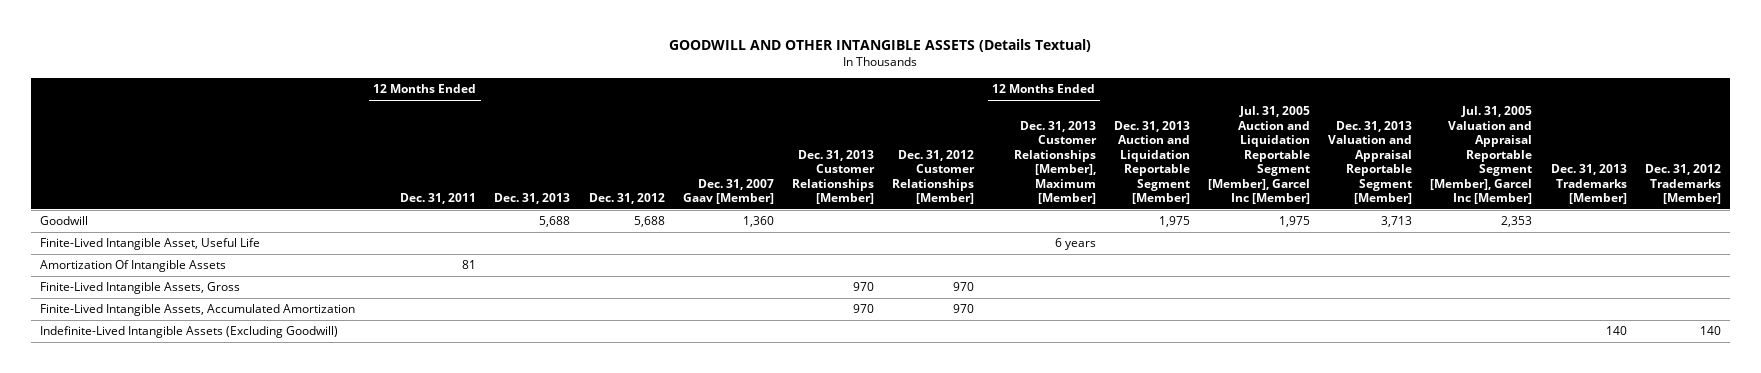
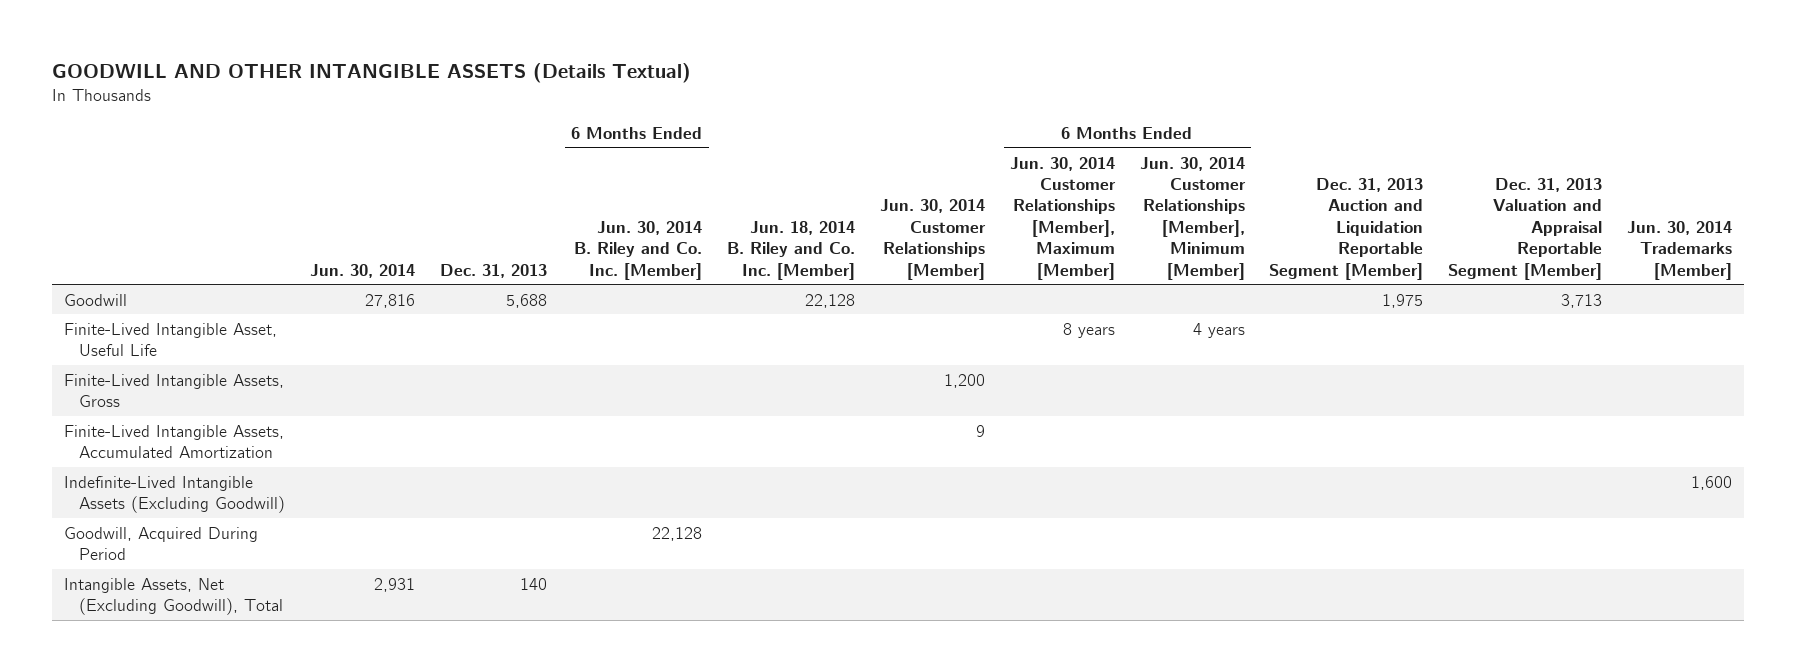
- | 12 Months Ended Dec. 31, 2011 | Dec. 31, 2013 | Dec. 31, 2012 | Dec. 31, 2007 Gaav [Member] | Dec. 31, 2013 Customer Relationships [Member] | Dec. 31, 2012 Customer Relationships [Member] | 12 Months Ended Dec. 31, 2013 Customer Relationships [Member], Maximum [Member] | Dec. 31, 2013 Auction and Liquidation Reportable Segment [Member] | Jul. 31, 2005 Auction and Liquidation Reportable Segment [Member], Garcel Inc [Member] | Dec. 31, 2013 Valuation and Appraisal Reportable Segment [Member] | Jul. 31, 2005 Valuation and Appraisal Reportable Segment [Member], Garcel Inc [Member] | Dec. 31, 2013 Trademarks [Member] | Dec. 31, 2012 Trademarks [Member]
+ | Jun. 30, 2014 | Dec. 31, 2013 | 6 Months Ended Jun. 30, 2014 B. Riley and Co. Inc. [Member] | Jun. 18, 2014 B. Riley and Co. Inc. [Member] | Jun. 30, 2014 Customer Relationships [Member] | 6 Months Ended Jun. 30, 2014 Customer Relationships [Member], Maximum [Member] | 6 Months Ended Jun. 30, 2014 Customer Relationships [Member], Minimum [Member] | Dec. 31, 2013 Auction and Liquidation Reportable Segment [Member] | Dec. 31, 2013 Valuation and Appraisal Reportable Segment [Member] | Jun. 30, 2014 Trademarks [Member]
- Amortization Of Intangible Assets | 81 | | | | | | | | | | | |
+ Goodwill, Acquired During Period | | | 22,128 | | | | | | |
+ Intangible Assets, Net (Excluding Goodwill), Total | 2,931 | 140 | | | | | | | |

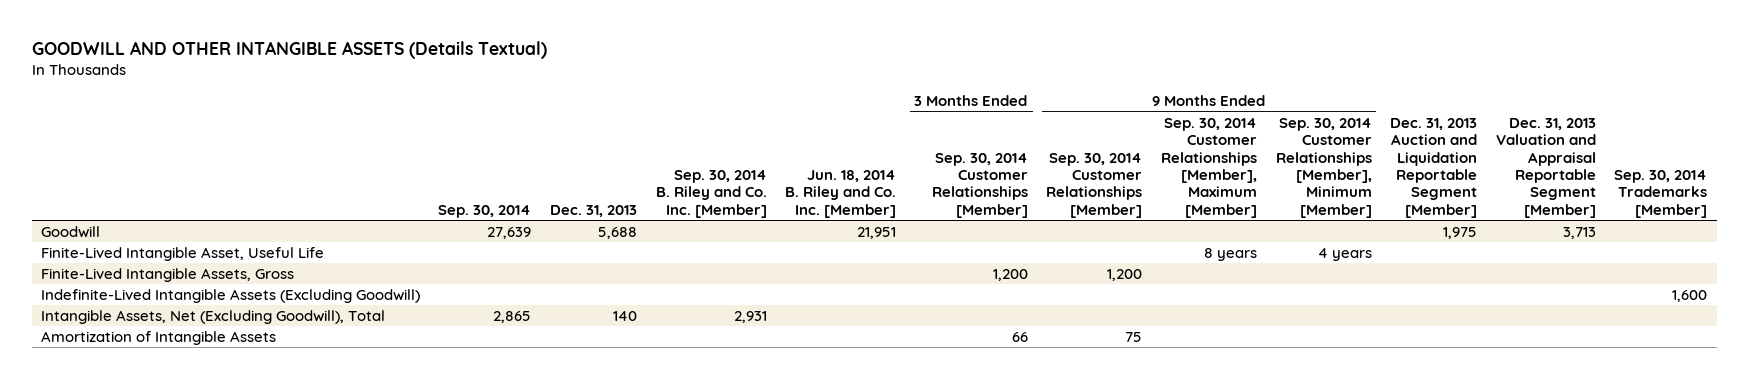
- | Jun. 30, 2014 | Dec. 31, 2013 | 6 Months Ended Jun. 30, 2014 B. Riley and Co. Inc. [Member] | Jun. 18, 2014 B. Riley and Co. Inc. [Member] | Jun. 30, 2014 Customer Relationships [Member] | 6 Months Ended Jun. 30, 2014 Customer Relationships [Member], Maximum [Member] | 6 Months Ended Jun. 30, 2014 Customer Relationships [Member], Minimum [Member] | Dec. 31, 2013 Auction and Liquidation Reportable Segment [Member] | Dec. 31, 2013 Valuation and Appraisal Reportable Segment [Member] | Jun. 30, 2014 Trademarks [Member]
+ | Sep. 30, 2014 | Dec. 31, 2013 | Sep. 30, 2014 B. Riley and Co. Inc. [Member] | Jun. 18, 2014 B. Riley and Co. Inc. [Member] | 3 Months Ended Sep. 30, 2014 Customer Relationships [Member] | 9 Months Ended Sep. 30, 2014 Customer Relationships [Member] | 9 Months Ended Sep. 30, 2014 Customer Relationships [Member], Maximum [Member] | 9 Months Ended Sep. 30, 2014 Customer Relationships [Member], Minimum [Member] | Dec. 31, 2013 Auction and Liquidation Reportable Segment [Member] | Dec. 31, 2013 Valuation and Appraisal Reportable Segment [Member] | Sep. 30, 2014 Trademarks [Member]
- Goodwill | 27,816 | 5,688 | | 22,128 | | | | 1,975 | 3,713 |
+ Goodwill | 27,639 | 5,688 | | 21,951 | | | | | 1,975 | 3,713 |
- Finite-Lived Intangible Assets, Accumulated Amortization | | | | | 9 | | | | |
- Goodwill, Acquired During Period | | | 22,128 | | | | | | |
+ Amortization of Intangible Assets | | | | | 66 | 75 | | | | |

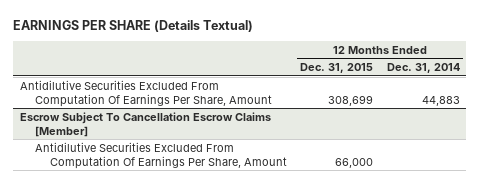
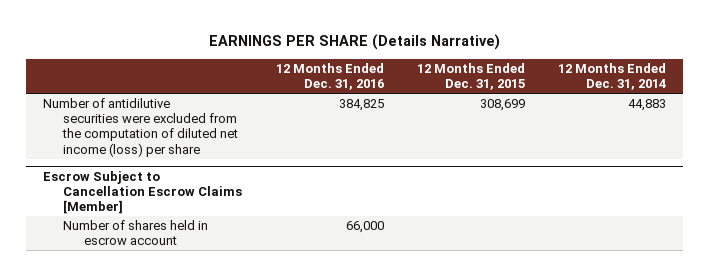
- EARNINGS PER SHARE (Details Textual)
+ EARNINGS PER SHARE (Details Narrative)
- | 12 Months Ended Dec. 31, 2015 | 12 Months Ended Dec. 31, 2014
+ | 12 Months Ended Dec. 31, 2016 | 12 Months Ended Dec. 31, 2015 | 12 Months Ended Dec. 31, 2014
- Antidilutive Securities Excluded From Computation Of Earnings Per Share, Amount | 308,699 | 44,883
- Escrow Subject To Cancellation Escrow Claims [Member]
- Antidilutive Securities Excluded From Computation Of Earnings Per Share, Amount | 66,000 |
+ Number of antidilutive securities were excluded from the computation of diluted net income (loss) per share | 384,825 | 308,699 | 44,883
+ Escrow Subject to Cancellation Escrow Claims [Member]
+ Number of shares held in escrow account | 66,000 | |

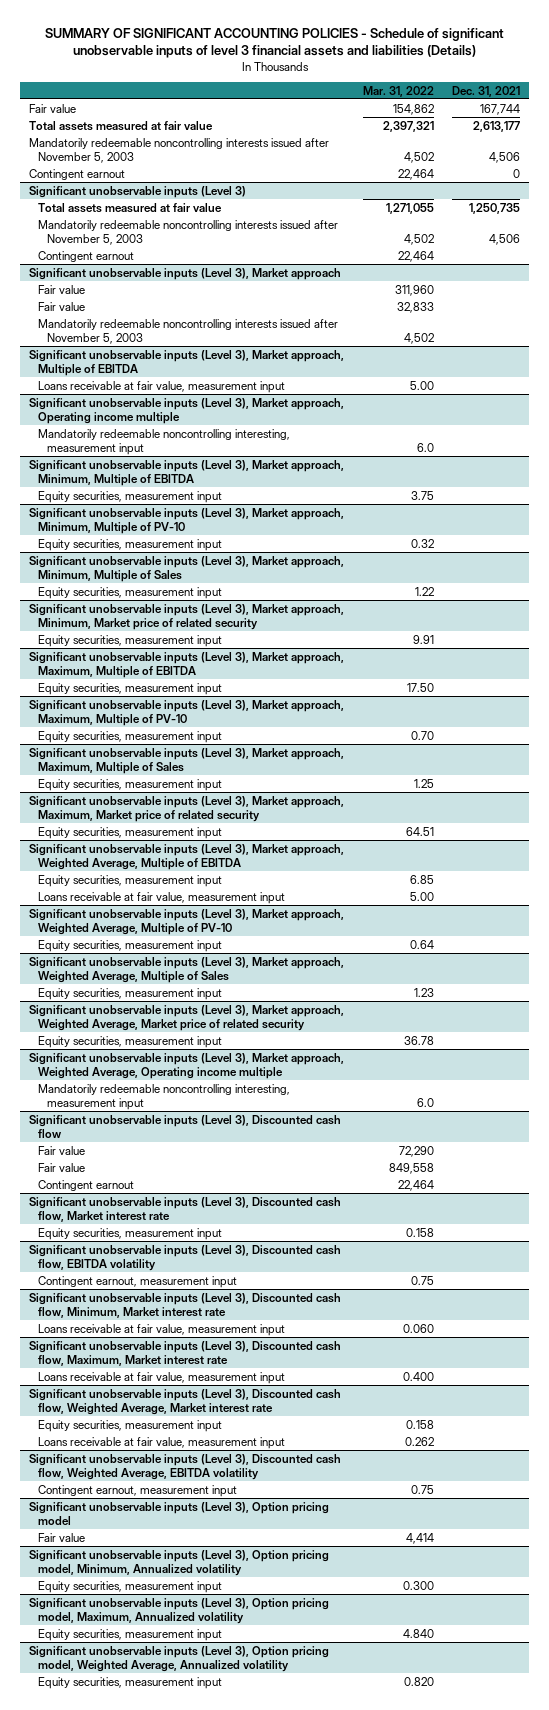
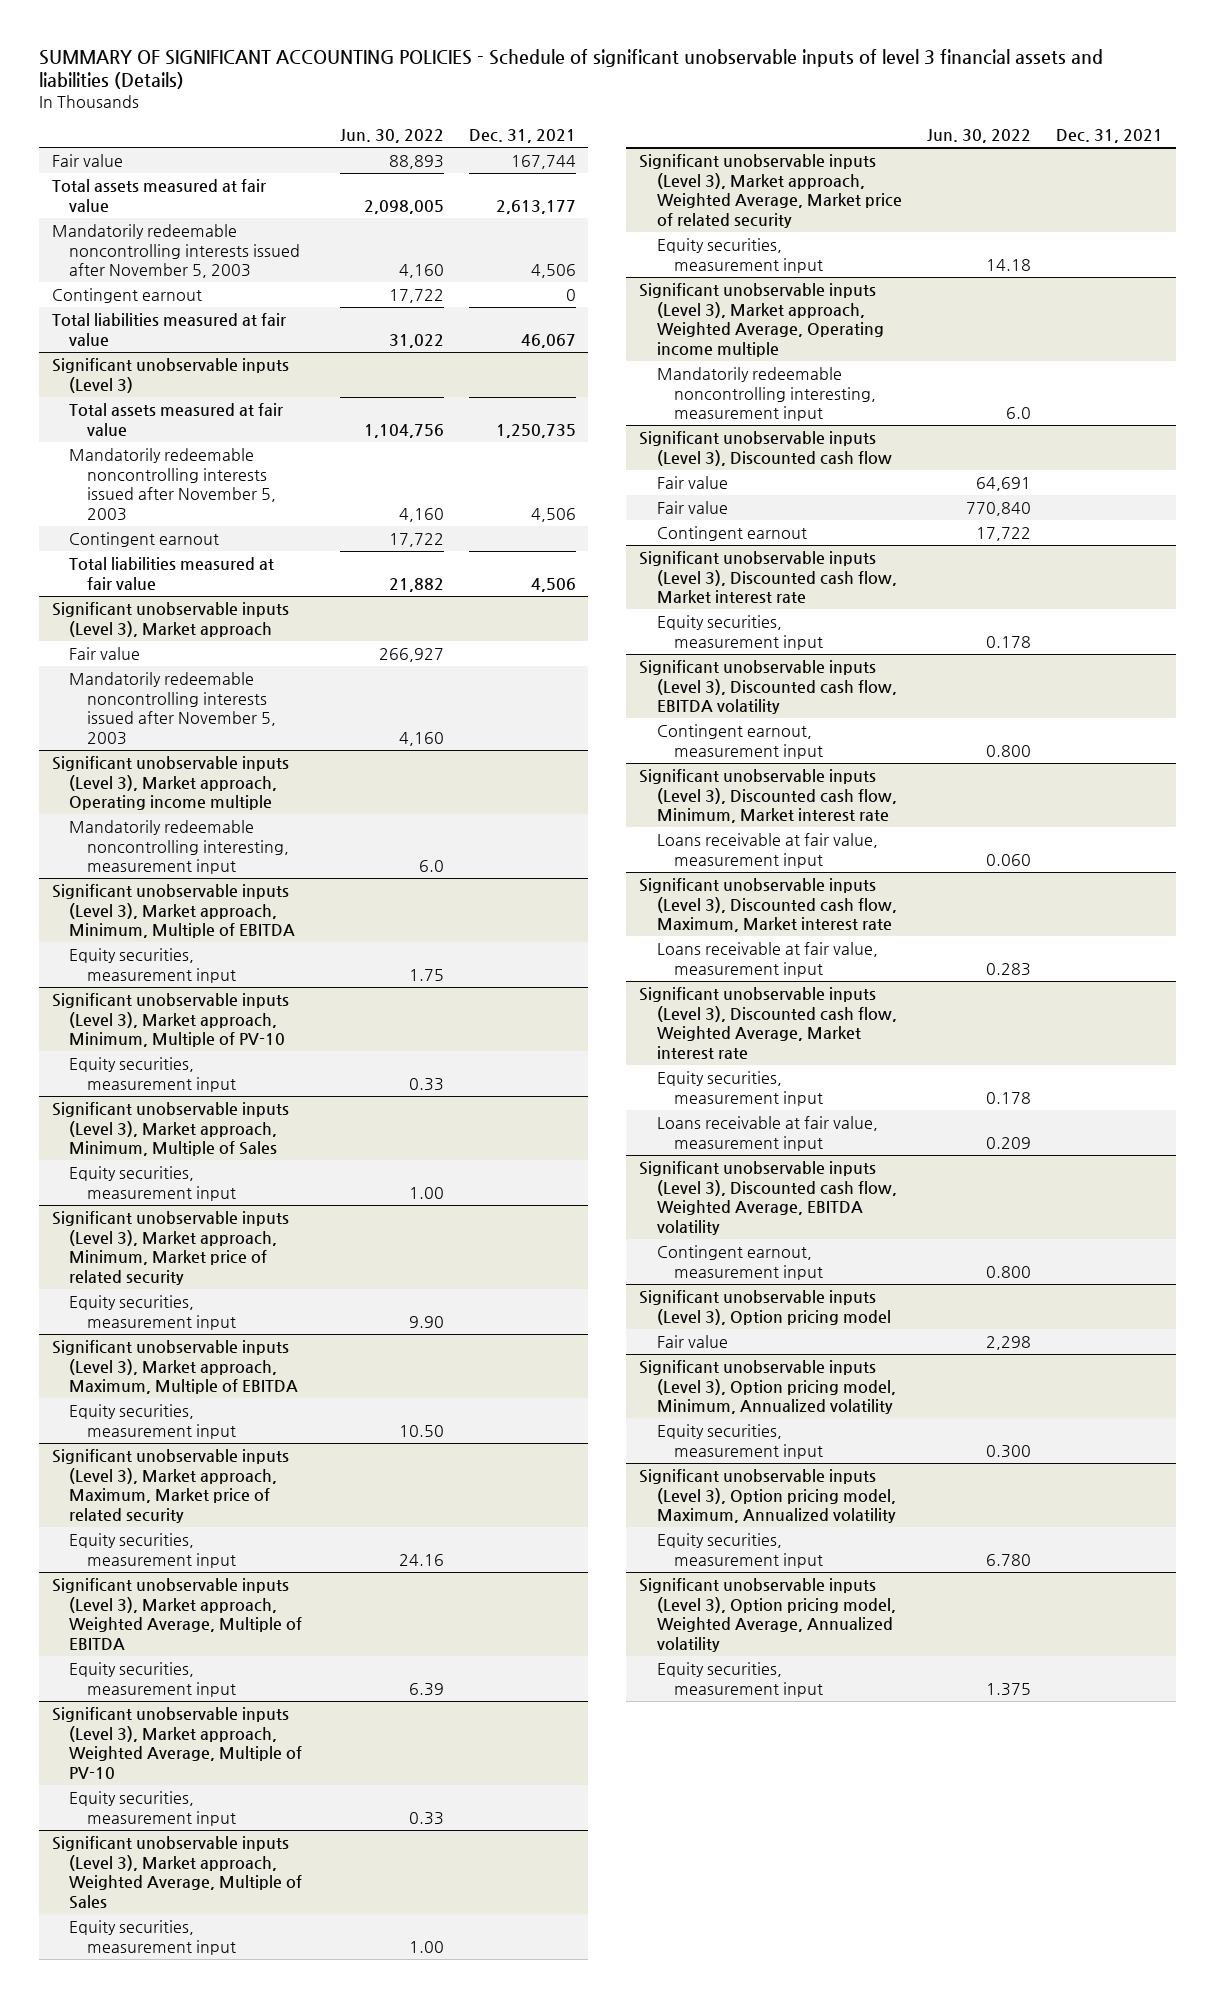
- | Mar. 31, 2022 | Dec. 31, 2021
+ | Jun. 30, 2022 | Dec. 31, 2021
+ Total liabilities measured at fair value | 31,022 | 46,067
@ Significant unobservable inputs (Level 3)
+ Total liabilities measured at fair value | 21,882 | 4,506
@ Significant unobservable inputs (Level 3), Market approach
- Fair value | 32,833 |
- Significant unobservable inputs (Level 3), Market approach, Multiple of EBITDA
- Loans receivable at fair value, measurement input | 5.00 |
- Significant unobservable inputs (Level 3), Market approach, Maximum, Multiple of PV-10
- Equity securities, measurement input | 0.70 |
- Significant unobservable inputs (Level 3), Market approach, Maximum, Multiple of Sales
- Equity securities, measurement input | 1.25 |
@ Significant unobservable inputs (Level 3), Market approach, Weighted Average, Multiple of EBITDA
- Loans receivable at fair value, measurement input | 5.00 |

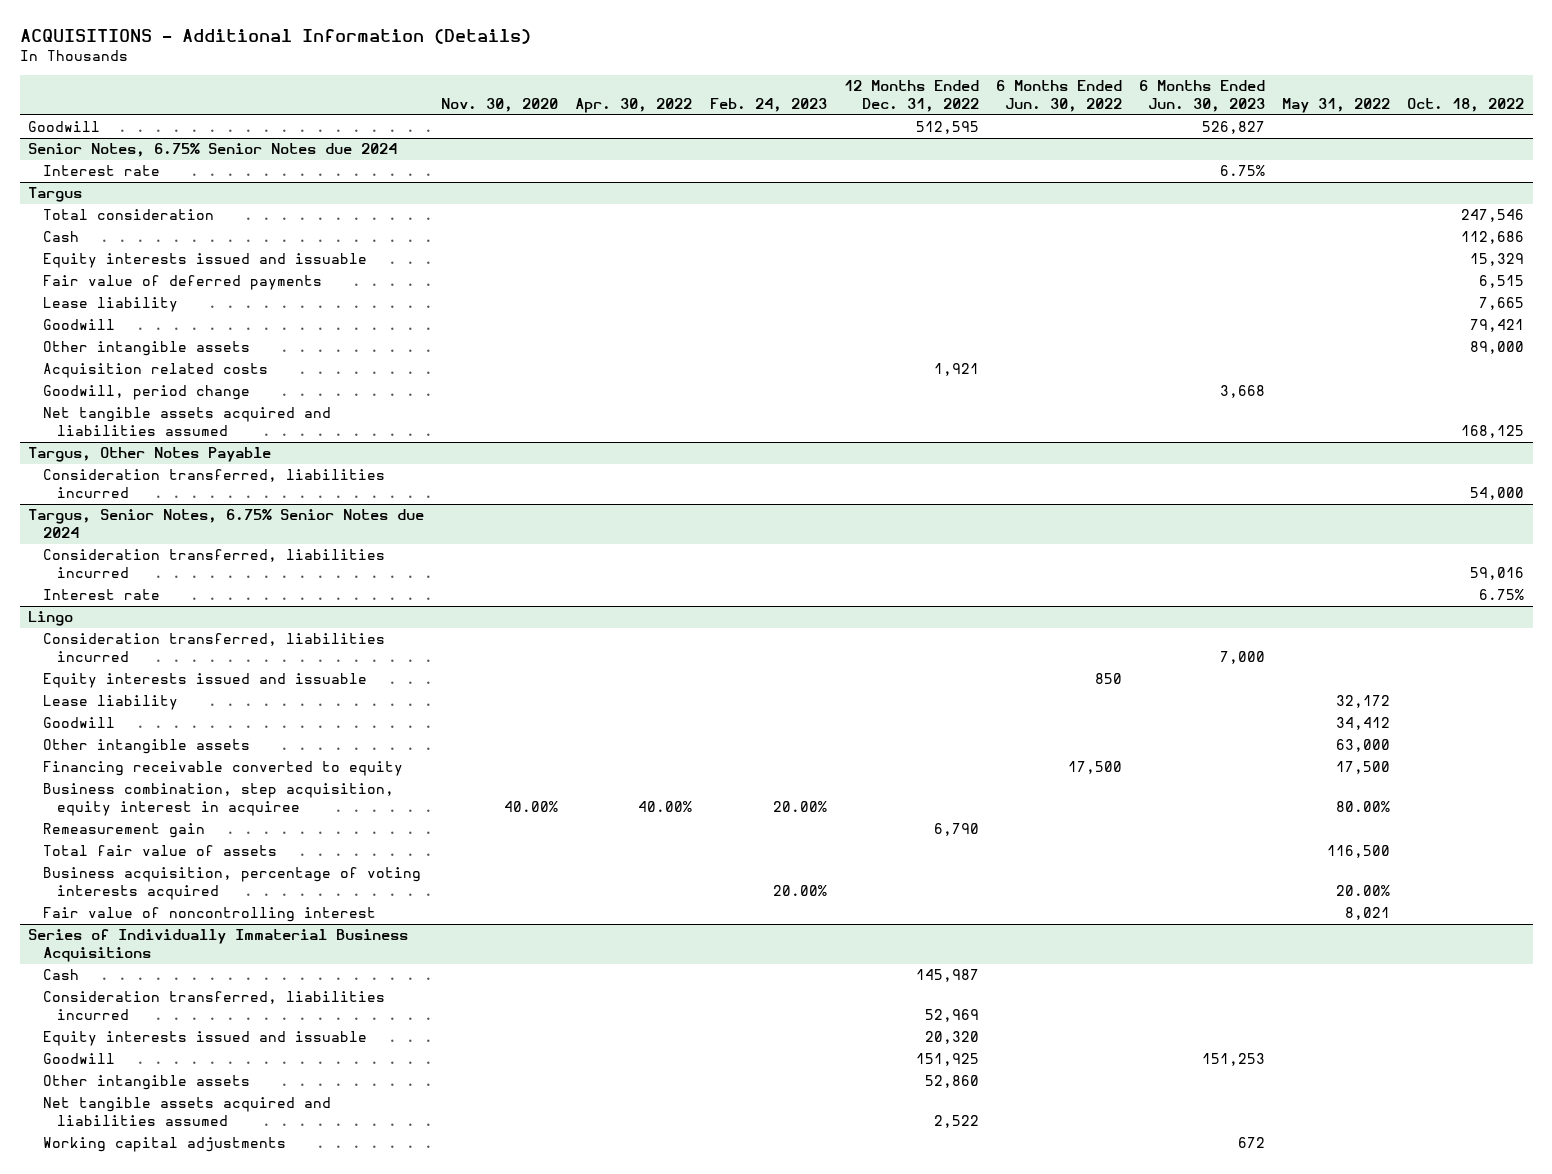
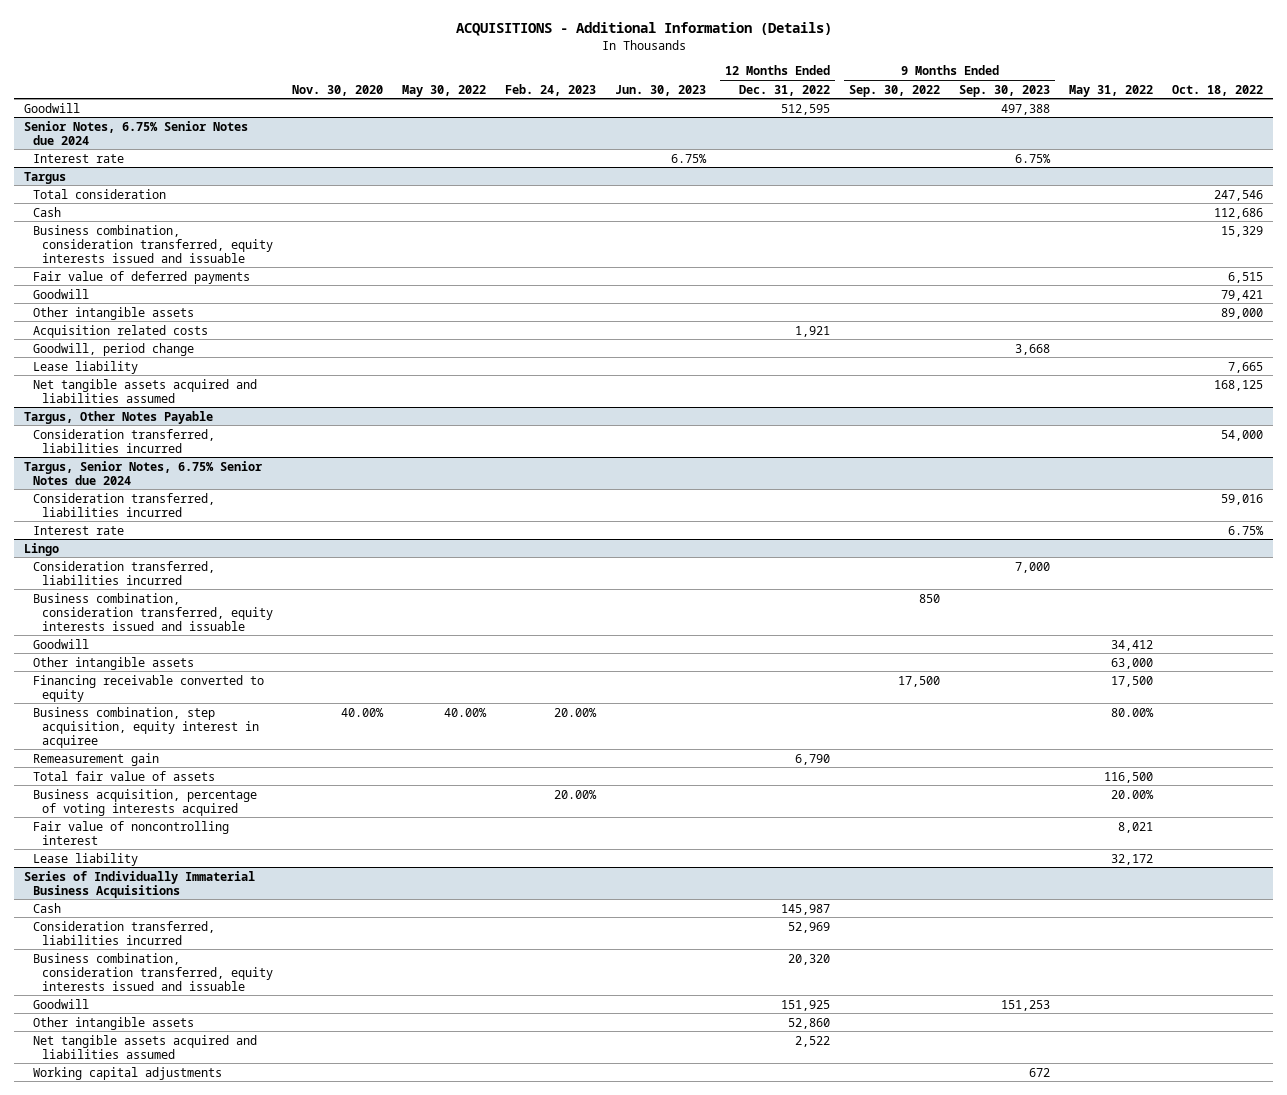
- | Nov. 30, 2020 | Apr. 30, 2022 | Feb. 24, 2023 | 12 Months Ended Dec. 31, 2022 | 6 Months Ended Jun. 30, 2022 | 6 Months Ended Jun. 30, 2023 | May 31, 2022 | Oct. 18, 2022
+ | Nov. 30, 2020 | May 30, 2022 | Feb. 24, 2023 | Jun. 30, 2023 | 12 Months Ended Dec. 31, 2022 | 9 Months Ended Sep. 30, 2022 | 9 Months Ended Sep. 30, 2023 | May 31, 2022 | Oct. 18, 2022
@ Targus
- Equity interests issued and issuable | | | | | | | | 15,329
+ Business combination, consideration transferred, equity interests issued and issuable | | | | | | | | | 15,329
moved down: Lease liability | | | | | | | | | 7,665
@ Lingo
- Equity interests issued and issuable | | | | | 850 | | |
+ Business combination, consideration transferred, equity interests issued and issuable | | | | | | 850 | | |
moved down: Lease liability | | | | | | | | 32,172 |
@ Series of Individually Immaterial Business Acquisitions
- Equity interests issued and issuable | | | | 20,320 | | | |
+ Business combination, consideration transferred, equity interests issued and issuable | | | | | 20,320 | | | |

